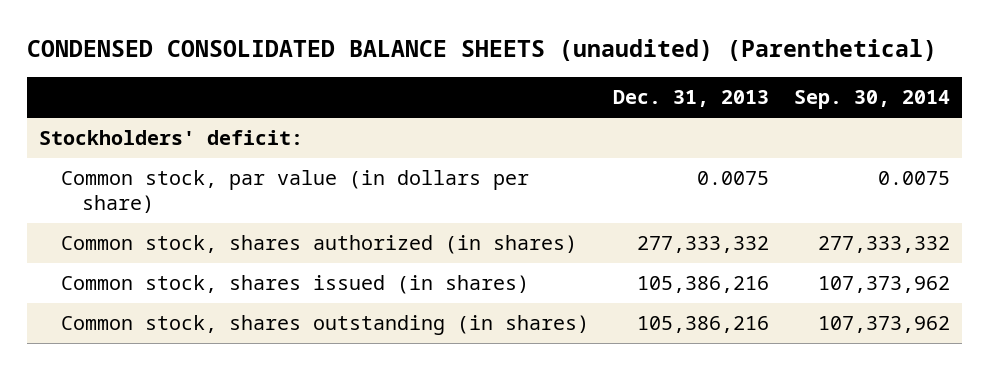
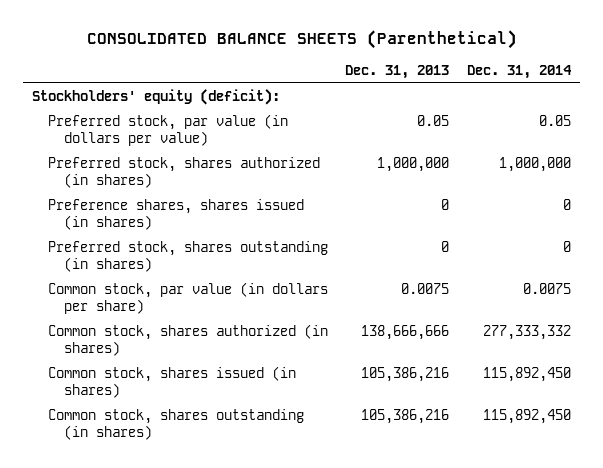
- CONDENSED CONSOLIDATED BALANCE SHEETS (unaudited) (Parenthetical)
+ CONSOLIDATED BALANCE SHEETS (Parenthetical)
- | Dec. 31, 2013 | Sep. 30, 2014
+ | Dec. 31, 2013 | Dec. 31, 2014
- Stockholders' deficit:
+ Stockholders' equity (deficit):
+ Preferred stock, par value (in dollars per value) | 0.05 | 0.05
+ Preferred stock, shares authorized (in shares) | 1,000,000 | 1,000,000
+ Preference shares, shares issued (in shares) | 0 | 0
+ Preferred stock, shares outstanding (in shares) | 0 | 0
- Common stock, shares authorized (in shares) | 277,333,332 | 277,333,332
+ Common stock, shares authorized (in shares) | 138,666,666 | 277,333,332

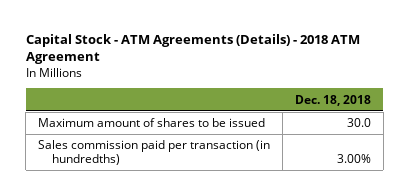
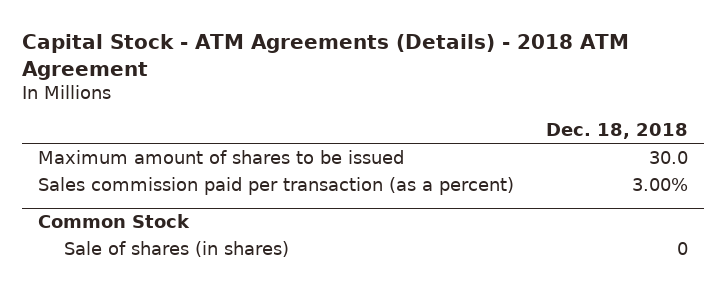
- Sales commission paid per transaction (in hundredths) | 3.00%
+ Sales commission paid per transaction (as a percent) | 3.00%
+ Common Stock
+ Sale of shares (in shares) | 0

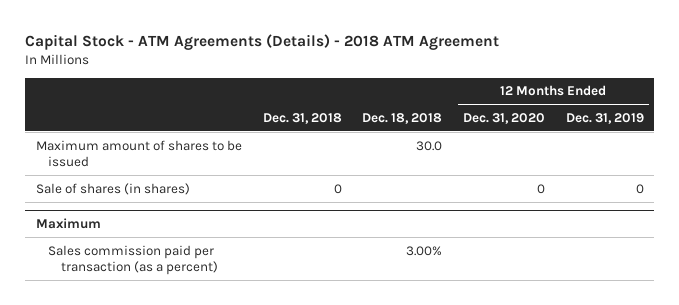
- | Dec. 18, 2018
+ | Dec. 31, 2018 | Dec. 18, 2018 | 12 Months Ended Dec. 31, 2020 | 12 Months Ended Dec. 31, 2019
+ Sale of shares (in shares) | 0 | | 0 | 0
+ Maximum
- Common Stock
- Sale of shares (in shares) | 0

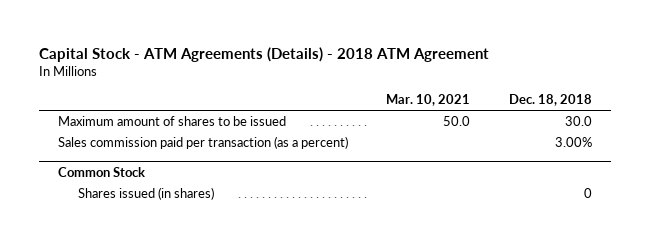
- | Dec. 31, 2018 | Dec. 18, 2018 | 12 Months Ended Dec. 31, 2020 | 12 Months Ended Dec. 31, 2019
+ | Mar. 10, 2021 | Dec. 18, 2018
- Sale of shares (in shares) | 0 | | 0 | 0
- Maximum
+ Common Stock
+ Shares issued (in shares) | | 0

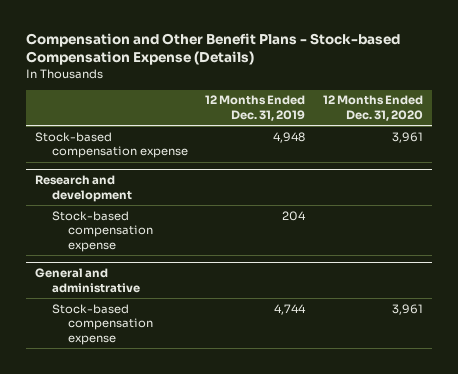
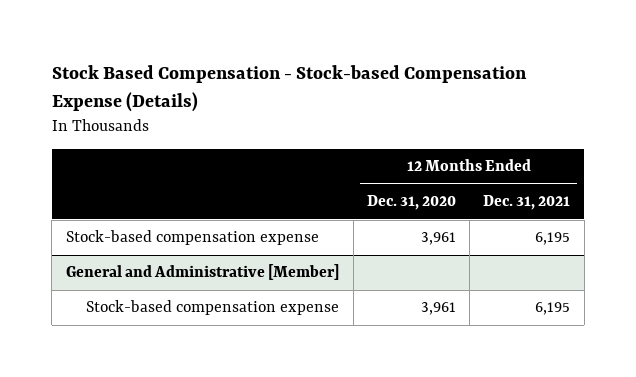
- Compensation and Other Benefit Plans - Stock-based Compensation Expense (Details)
+ Stock Based Compensation - Stock-based Compensation Expense (Details)
- | 12 Months Ended Dec. 31, 2019 | 12 Months Ended Dec. 31, 2020
+ | 12 Months Ended Dec. 31, 2020 | 12 Months Ended Dec. 31, 2021
- Research and development
- Stock-based compensation expense | 204 |
- General and administrative
+ General and Administrative [Member]

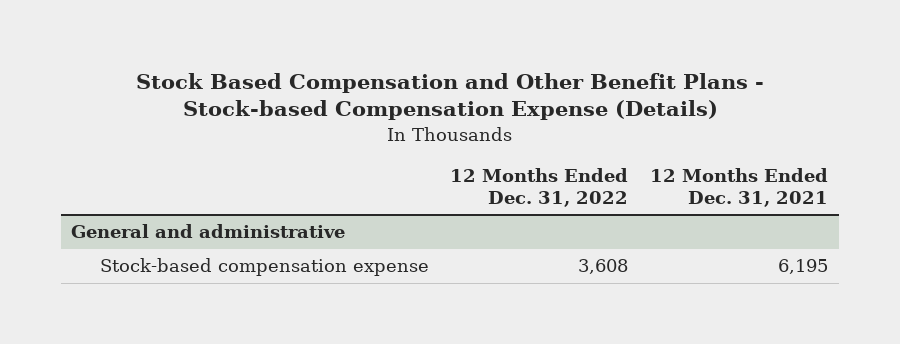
- Stock Based Compensation - Stock-based Compensation Expense (Details)
+ Stock Based Compensation and Other Benefit Plans - Stock-based Compensation Expense (Details)
- | 12 Months Ended Dec. 31, 2020 | 12 Months Ended Dec. 31, 2021
+ | 12 Months Ended Dec. 31, 2022 | 12 Months Ended Dec. 31, 2021
- Stock-based compensation expense | 3,961 | 6,195
- General and Administrative [Member]
+ General and administrative

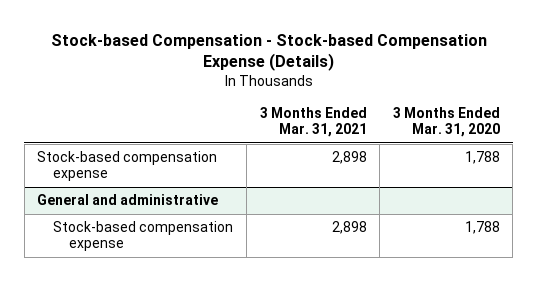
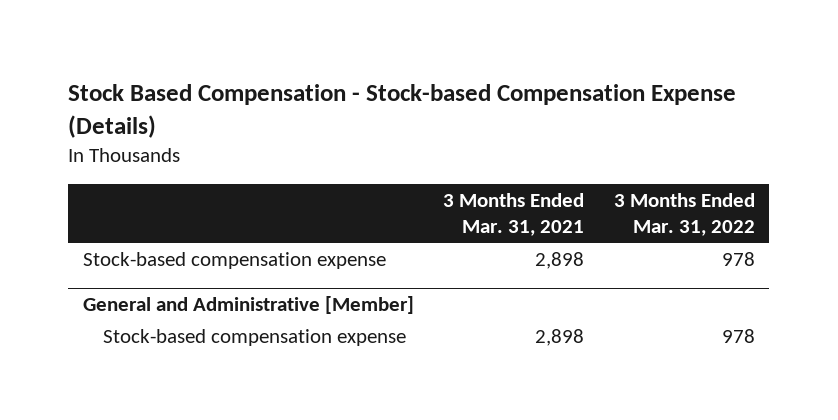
- Stock-based Compensation - Stock-based Compensation Expense (Details)
+ Stock Based Compensation - Stock-based Compensation Expense (Details)
- | 3 Months Ended Mar. 31, 2021 | 3 Months Ended Mar. 31, 2020
+ | 3 Months Ended Mar. 31, 2021 | 3 Months Ended Mar. 31, 2022
- General and administrative
+ General and Administrative [Member]

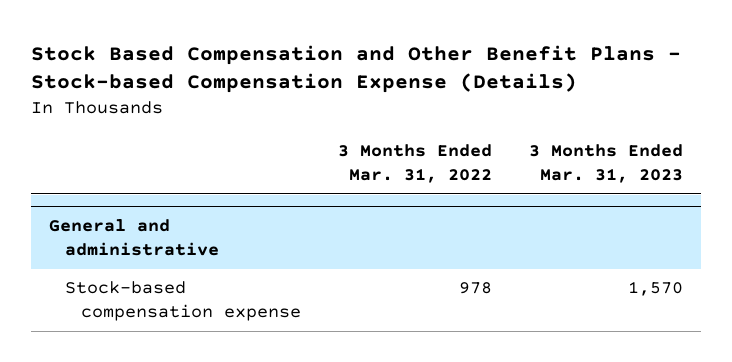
- Stock Based Compensation - Stock-based Compensation Expense (Details)
+ Stock Based Compensation and Other Benefit Plans - Stock-based Compensation Expense (Details)
- | 3 Months Ended Mar. 31, 2021 | 3 Months Ended Mar. 31, 2022
+ | 3 Months Ended Mar. 31, 2022 | 3 Months Ended Mar. 31, 2023
- Stock-based compensation expense | 2,898 | 978
- General and Administrative [Member]
+ General and administrative

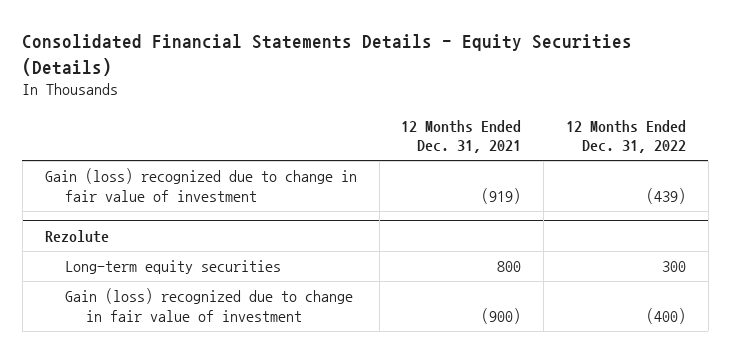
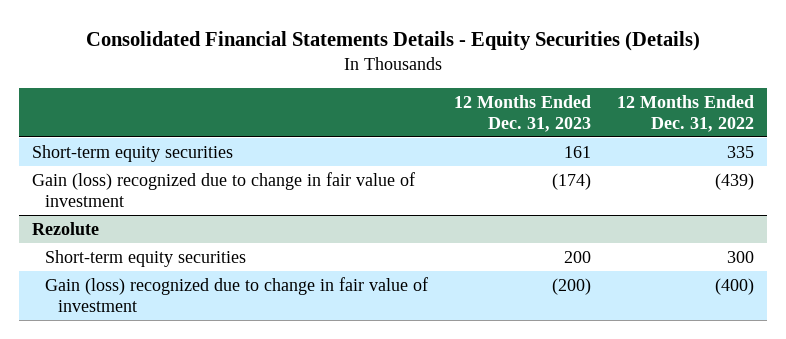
- | 12 Months Ended Dec. 31, 2021 | 12 Months Ended Dec. 31, 2022
+ | 12 Months Ended Dec. 31, 2023 | 12 Months Ended Dec. 31, 2022
+ Short-term equity securities | 161 | 335
@ Rezolute
- Long-term equity securities | 800 | 300
+ Short-term equity securities | 200 | 300

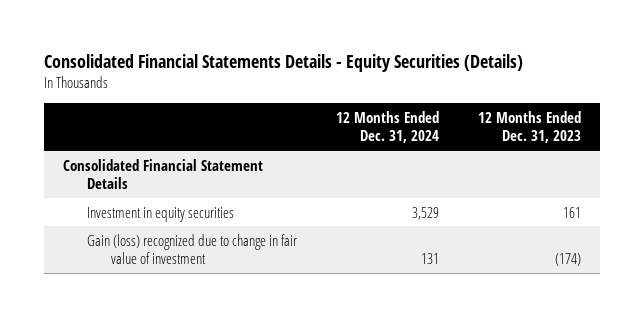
- | 12 Months Ended Dec. 31, 2023 | 12 Months Ended Dec. 31, 2022
+ | 12 Months Ended Dec. 31, 2024 | 12 Months Ended Dec. 31, 2023
- Short-term equity securities | 161 | 335
+ Consolidated Financial Statement Details
+ Investment in equity securities | 3,529 | 161
- Rezolute
- Short-term equity securities | 200 | 300
- Gain (loss) recognized due to change in fair value of investment | (200) | (400)

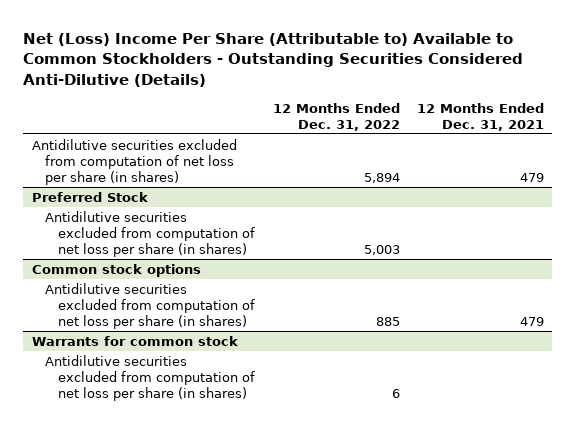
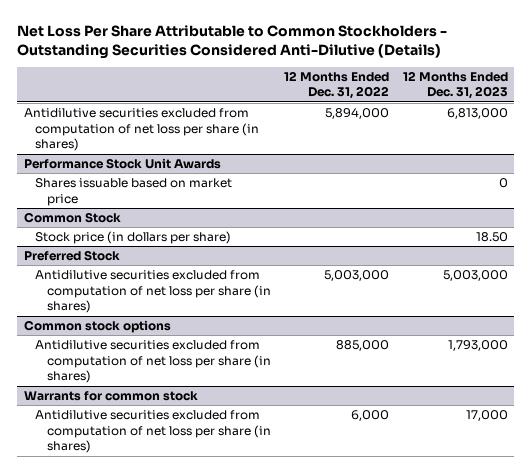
- Net (Loss) Income Per Share (Attributable to) Available to Common Stockholders - Outstanding Securities Considered Anti-Dilutive (Details)
+ Net Loss Per Share Attributable to Common Stockholders - Outstanding Securities Considered Anti-Dilutive (Details)
- | 12 Months Ended Dec. 31, 2022 | 12 Months Ended Dec. 31, 2021
+ | 12 Months Ended Dec. 31, 2022 | 12 Months Ended Dec. 31, 2023
- Antidilutive securities excluded from computation of net loss per share (in shares) | 5,894 | 479
+ Antidilutive securities excluded from computation of net loss per share (in shares) | 5,894,000 | 6,813,000
+ Performance Stock Unit Awards
+ Shares issuable based on market price | | 0
+ Common Stock
+ Stock price (in dollars per share) | | 18.50
@ Preferred Stock
- Antidilutive securities excluded from computation of net loss per share (in shares) | 5,003 |
+ Antidilutive securities excluded from computation of net loss per share (in shares) | 5,003,000 | 5,003,000
@ Common stock options
- Antidilutive securities excluded from computation of net loss per share (in shares) | 885 | 479
+ Antidilutive securities excluded from computation of net loss per share (in shares) | 885,000 | 1,793,000
@ Warrants for common stock
- Antidilutive securities excluded from computation of net loss per share (in shares) | 6 |
+ Antidilutive securities excluded from computation of net loss per share (in shares) | 6,000 | 17,000

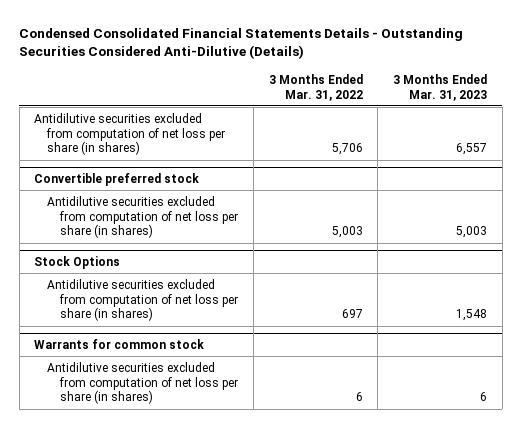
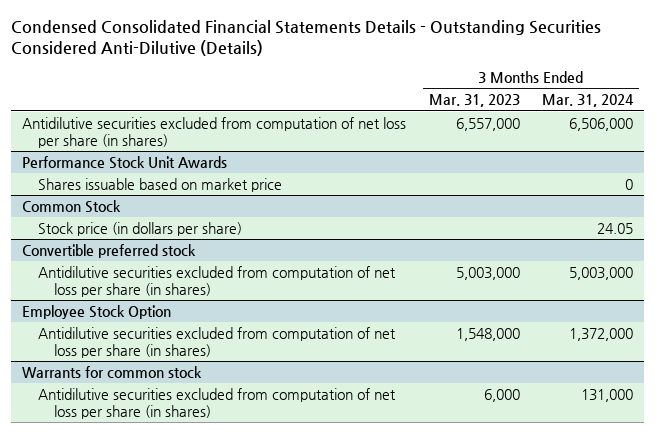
- | 3 Months Ended Mar. 31, 2022 | 3 Months Ended Mar. 31, 2023
+ | 3 Months Ended Mar. 31, 2023 | 3 Months Ended Mar. 31, 2024
- Antidilutive securities excluded from computation of net loss per share (in shares) | 5,706 | 6,557
+ Antidilutive securities excluded from computation of net loss per share (in shares) | 6,557,000 | 6,506,000
+ Performance Stock Unit Awards
+ Shares issuable based on market price | | 0
+ Common Stock
+ Stock price (in dollars per share) | | 24.05
@ Convertible preferred stock
- Antidilutive securities excluded from computation of net loss per share (in shares) | 5,003 | 5,003
- Stock Options
- Antidilutive securities excluded from computation of net loss per share (in shares) | 697 | 1,548
@ Convertible preferred stock
+ Antidilutive securities excluded from computation of net loss per share (in shares) | 5,003,000 | 5,003,000
+ Employee Stock Option
+ Antidilutive securities excluded from computation of net loss per share (in shares) | 1,548,000 | 1,372,000
@ Warrants for common stock
- Antidilutive securities excluded from computation of net loss per share (in shares) | 6 | 6
+ Antidilutive securities excluded from computation of net loss per share (in shares) | 6,000 | 131,000

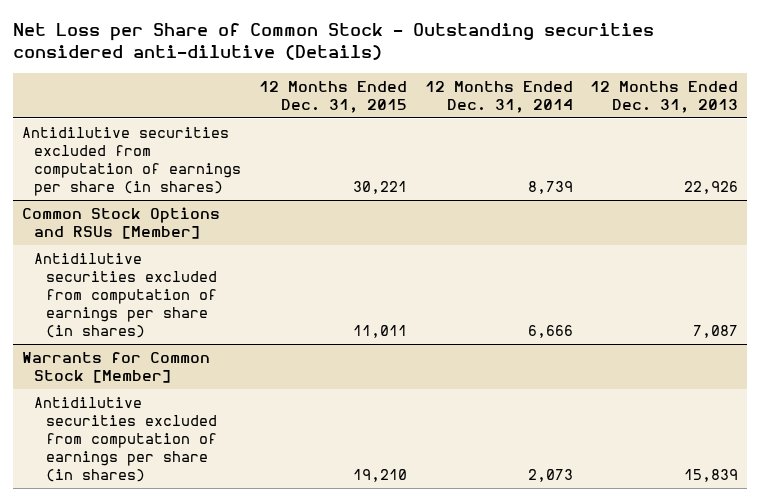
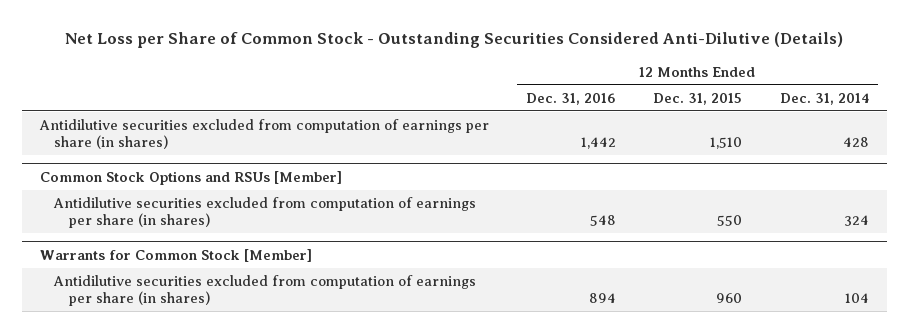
- Net Loss per Share of Common Stock - Outstanding securities considered anti-dilutive (Details)
+ Net Loss per Share of Common Stock - Outstanding Securities Considered Anti-Dilutive (Details)
- | 12 Months Ended Dec. 31, 2015 | 12 Months Ended Dec. 31, 2014 | 12 Months Ended Dec. 31, 2013
+ | 12 Months Ended Dec. 31, 2016 | 12 Months Ended Dec. 31, 2015 | 12 Months Ended Dec. 31, 2014
- Antidilutive securities excluded from computation of earnings per share (in shares) | 30,221 | 8,739 | 22,926
+ Antidilutive securities excluded from computation of earnings per share (in shares) | 1,442 | 1,510 | 428
@ Common Stock Options and RSUs [Member]
- Antidilutive securities excluded from computation of earnings per share (in shares) | 11,011 | 6,666 | 7,087
+ Antidilutive securities excluded from computation of earnings per share (in shares) | 548 | 550 | 324
@ Warrants for Common Stock [Member]
- Antidilutive securities excluded from computation of earnings per share (in shares) | 19,210 | 2,073 | 15,839
+ Antidilutive securities excluded from computation of earnings per share (in shares) | 894 | 960 | 104

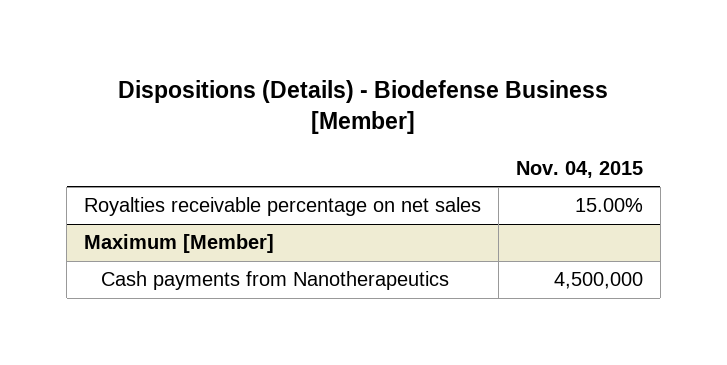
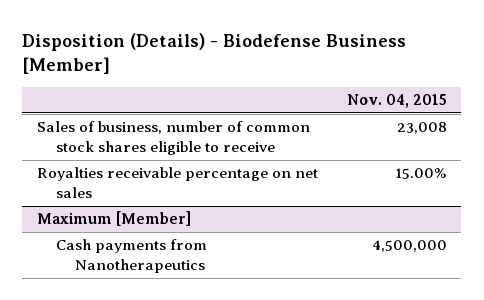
- Dispositions (Details) - Biodefense Business [Member]
+ Disposition (Details) - Biodefense Business [Member]
+ Sales of business, number of common stock shares eligible to receive | 23,008

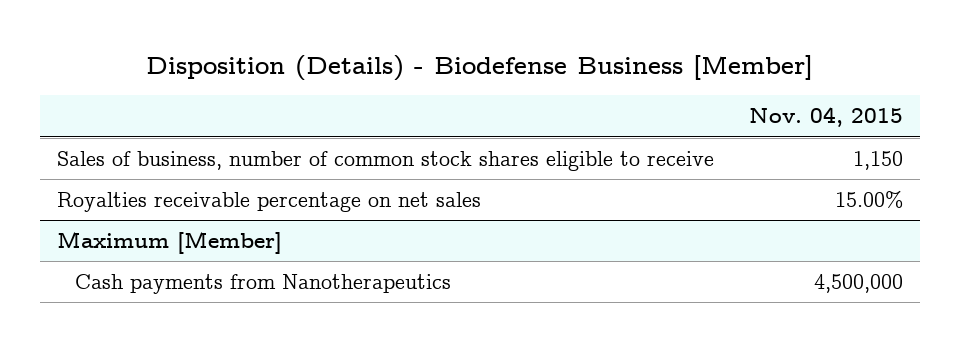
- Sales of business, number of common stock shares eligible to receive | 23,008
+ Sales of business, number of common stock shares eligible to receive | 1,150

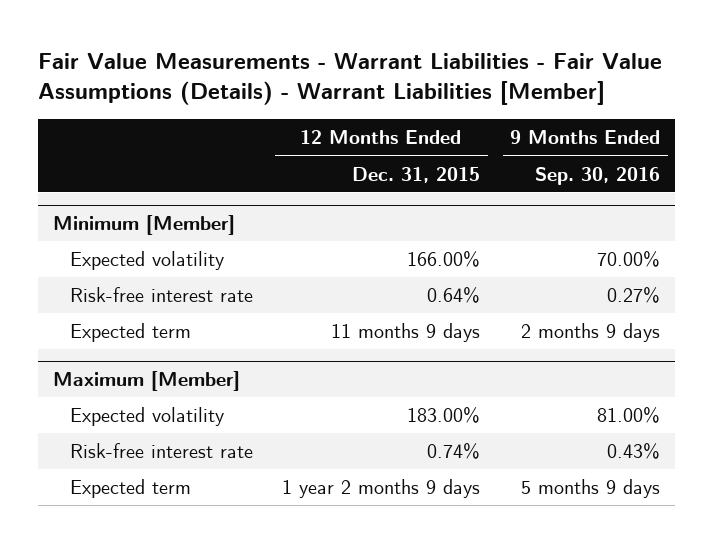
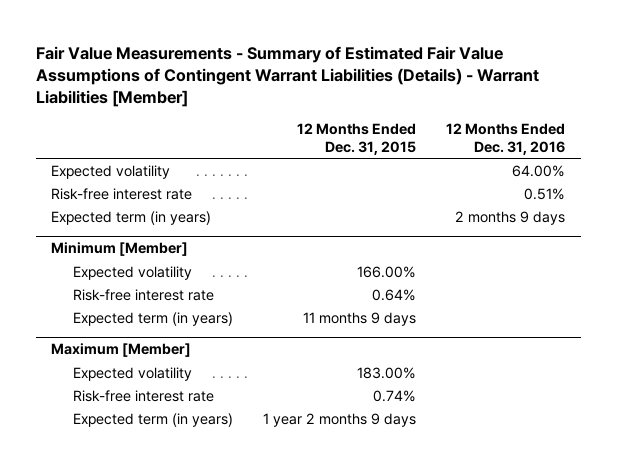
- Fair Value Measurements - Warrant Liabilities - Fair Value Assumptions (Details) - Warrant Liabilities [Member]
+ Fair Value Measurements - Summary of Estimated Fair Value Assumptions of Contingent Warrant Liabilities (Details) - Warrant Liabilities [Member]
- | 12 Months Ended Dec. 31, 2015 | 9 Months Ended Sep. 30, 2016
+ | 12 Months Ended Dec. 31, 2015 | 12 Months Ended Dec. 31, 2016
+ Expected volatility | | 64.00%
+ Risk-free interest rate | | 0.51%
+ Expected term (in years) | | 2 months 9 days
@ Minimum [Member]
- Expected term | 11 months 9 days | 2 months 9 days
+ Expected term (in years) | 11 months 9 days |
@ Maximum [Member]
- Expected term | 1 year 2 months 9 days | 5 months 9 days
+ Expected term (in years) | 1 year 2 months 9 days |

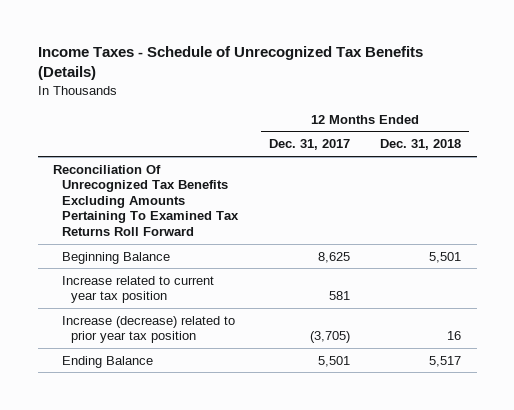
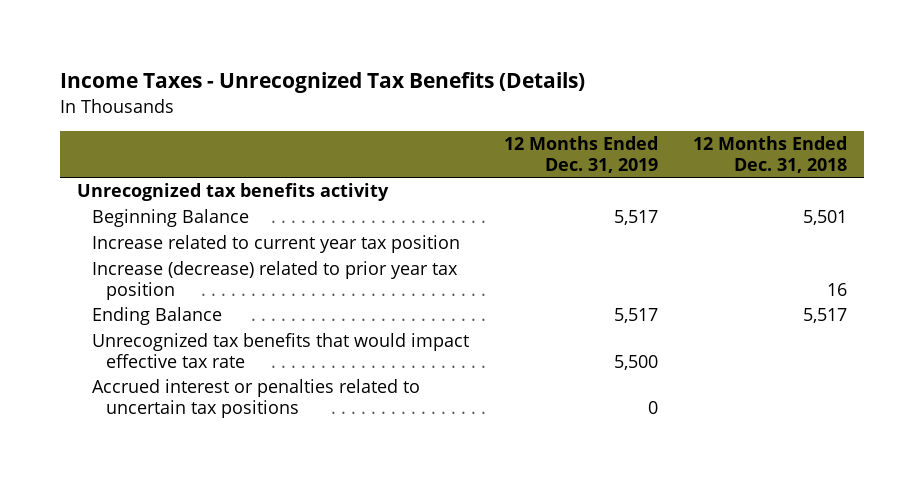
- Income Taxes - Schedule of Unrecognized Tax Benefits (Details)
+ Income Taxes - Unrecognized Tax Benefits (Details)
- | 12 Months Ended Dec. 31, 2017 | 12 Months Ended Dec. 31, 2018
+ | 12 Months Ended Dec. 31, 2019 | 12 Months Ended Dec. 31, 2018
- Reconciliation Of Unrecognized Tax Benefits Excluding Amounts Pertaining To Examined Tax Returns Roll Forward
+ Unrecognized tax benefits activity
+ Unrecognized tax benefits that would impact effective tax rate | 5,500 |
+ Accrued interest or penalties related to uncertain tax positions | 0 |

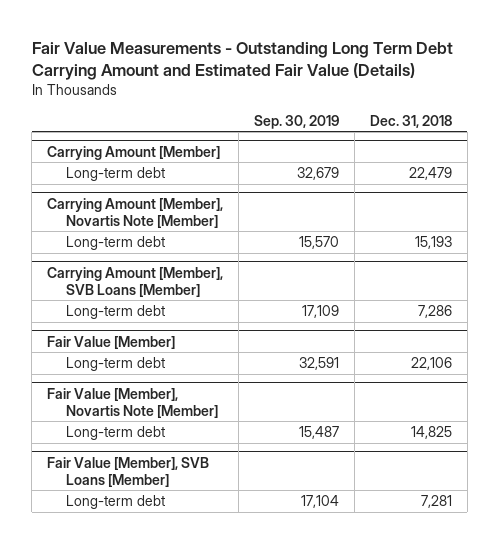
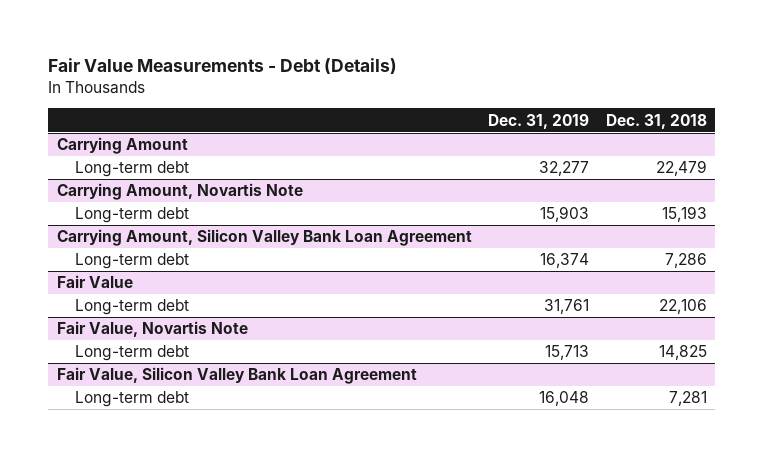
- Fair Value Measurements - Outstanding Long Term Debt Carrying Amount and Estimated Fair Value (Details)
+ Fair Value Measurements - Debt (Details)
- | Sep. 30, 2019 | Dec. 31, 2018
+ | Dec. 31, 2019 | Dec. 31, 2018
- Carrying Amount [Member]
+ Carrying Amount
- Carrying Amount [Member], Novartis Note [Member]
+ Carrying Amount, Novartis Note
- Carrying Amount [Member], SVB Loans [Member]
+ Carrying Amount, Silicon Valley Bank Loan Agreement
- Fair Value [Member]
+ Fair Value
- Fair Value [Member], Novartis Note [Member]
+ Fair Value, Novartis Note
- Fair Value [Member], SVB Loans [Member]
+ Fair Value, Silicon Valley Bank Loan Agreement

